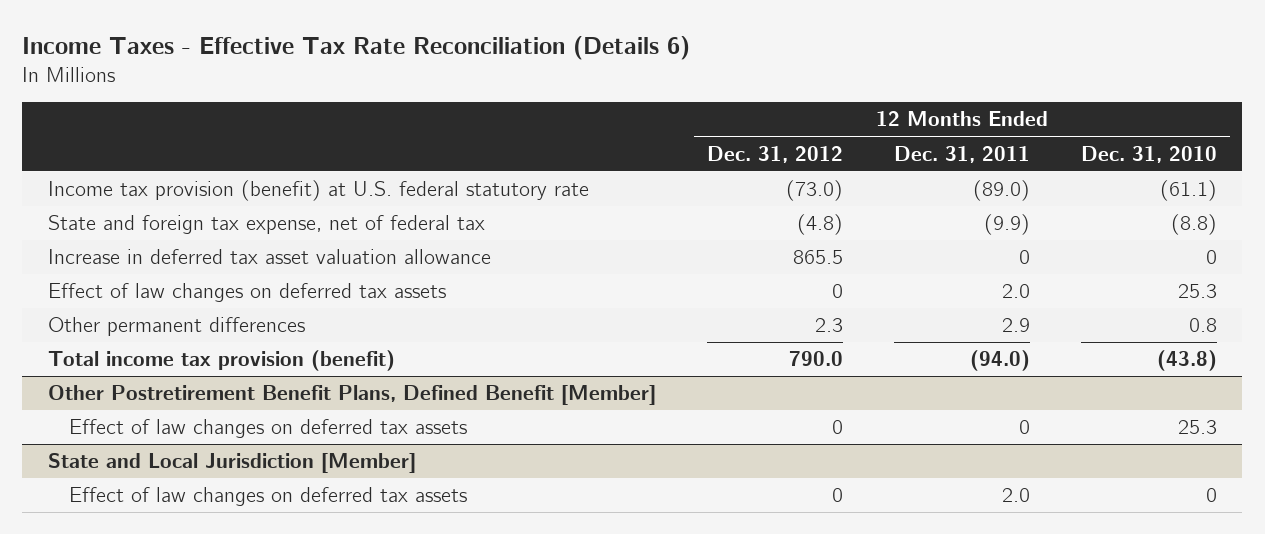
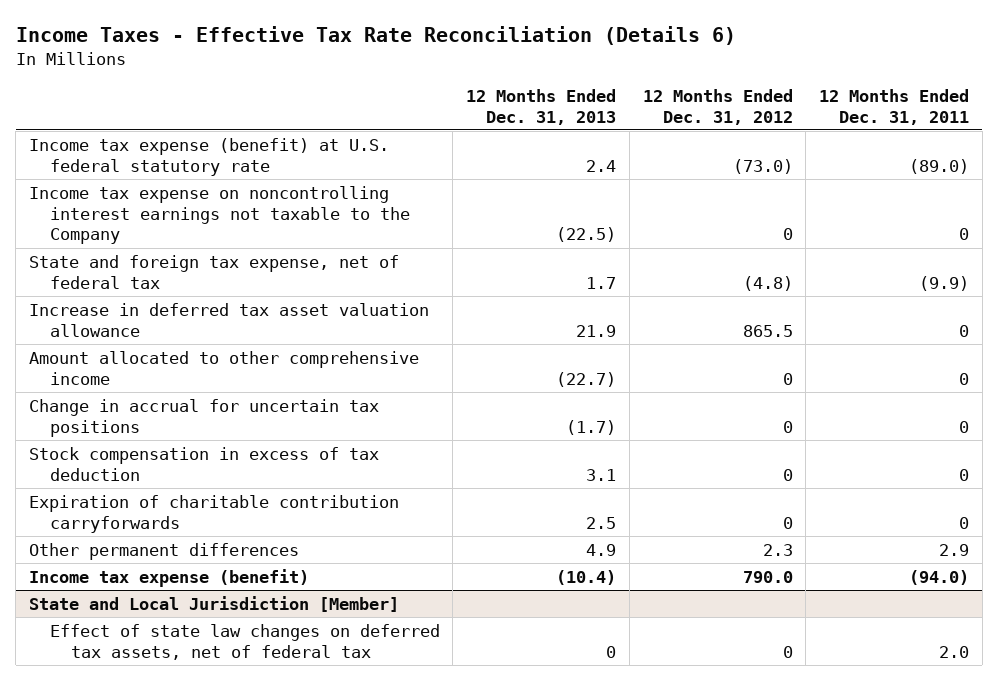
- | 12 Months Ended Dec. 31, 2012 | 12 Months Ended Dec. 31, 2011 | 12 Months Ended Dec. 31, 2010
+ | 12 Months Ended Dec. 31, 2013 | 12 Months Ended Dec. 31, 2012 | 12 Months Ended Dec. 31, 2011
- Income tax provision (benefit) at U.S. federal statutory rate | (73.0) | (89.0) | (61.1)
+ Income tax expense (benefit) at U.S. federal statutory rate | 2.4 | (73.0) | (89.0)
+ Income tax expense on noncontrolling interest earnings not taxable to the Company | (22.5) | 0 | 0
- Effect of law changes on deferred tax assets | 0 | 2.0 | 25.3
+ Amount allocated to other comprehensive income | (22.7) | 0 | 0
+ Change in accrual for uncertain tax positions | (1.7) | 0 | 0
+ Stock compensation in excess of tax deduction | 3.1 | 0 | 0
+ Expiration of charitable contribution carryforwards | 2.5 | 0 | 0
- Total income tax provision (benefit) | 790.0 | (94.0) | (43.8)
- Other Postretirement Benefit Plans, Defined Benefit [Member]
- Effect of law changes on deferred tax assets | 0 | 0 | 25.3
+ Income tax expense (benefit) | (10.4) | 790.0 | (94.0)
@ State and Local Jurisdiction [Member]
- Effect of law changes on deferred tax assets | 0 | 2.0 | 0
+ Effect of state law changes on deferred tax assets, net of federal tax | 0 | 0 | 2.0

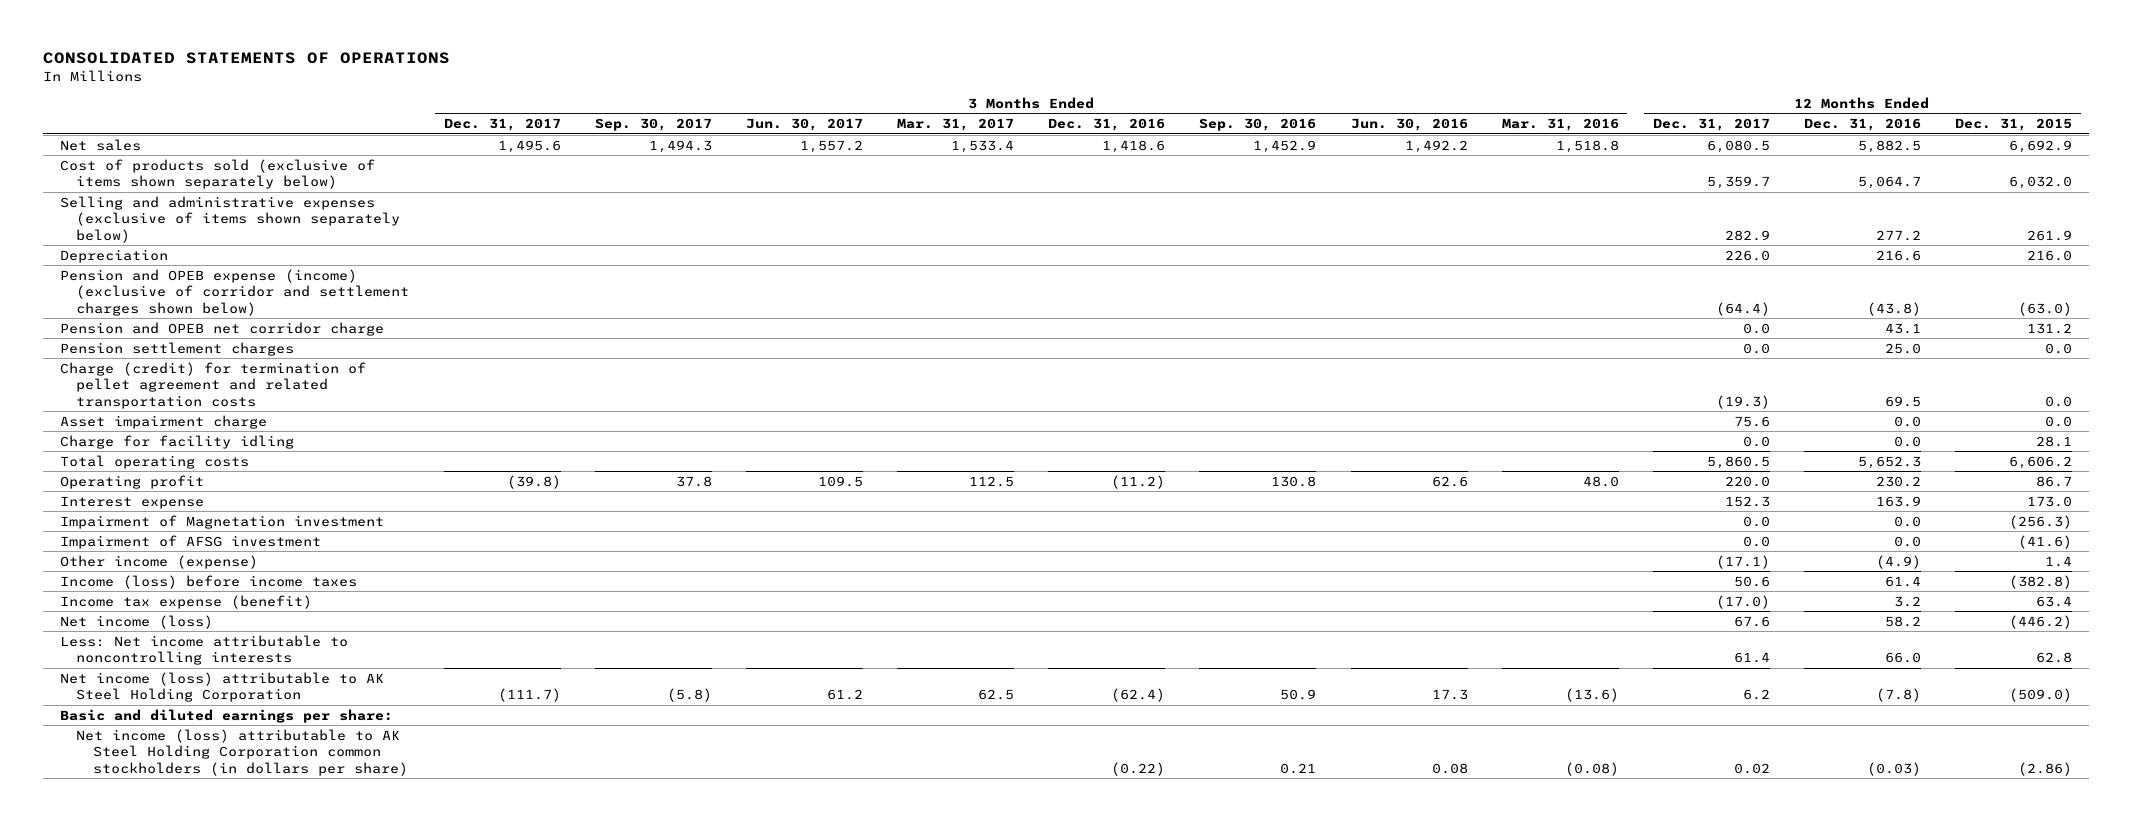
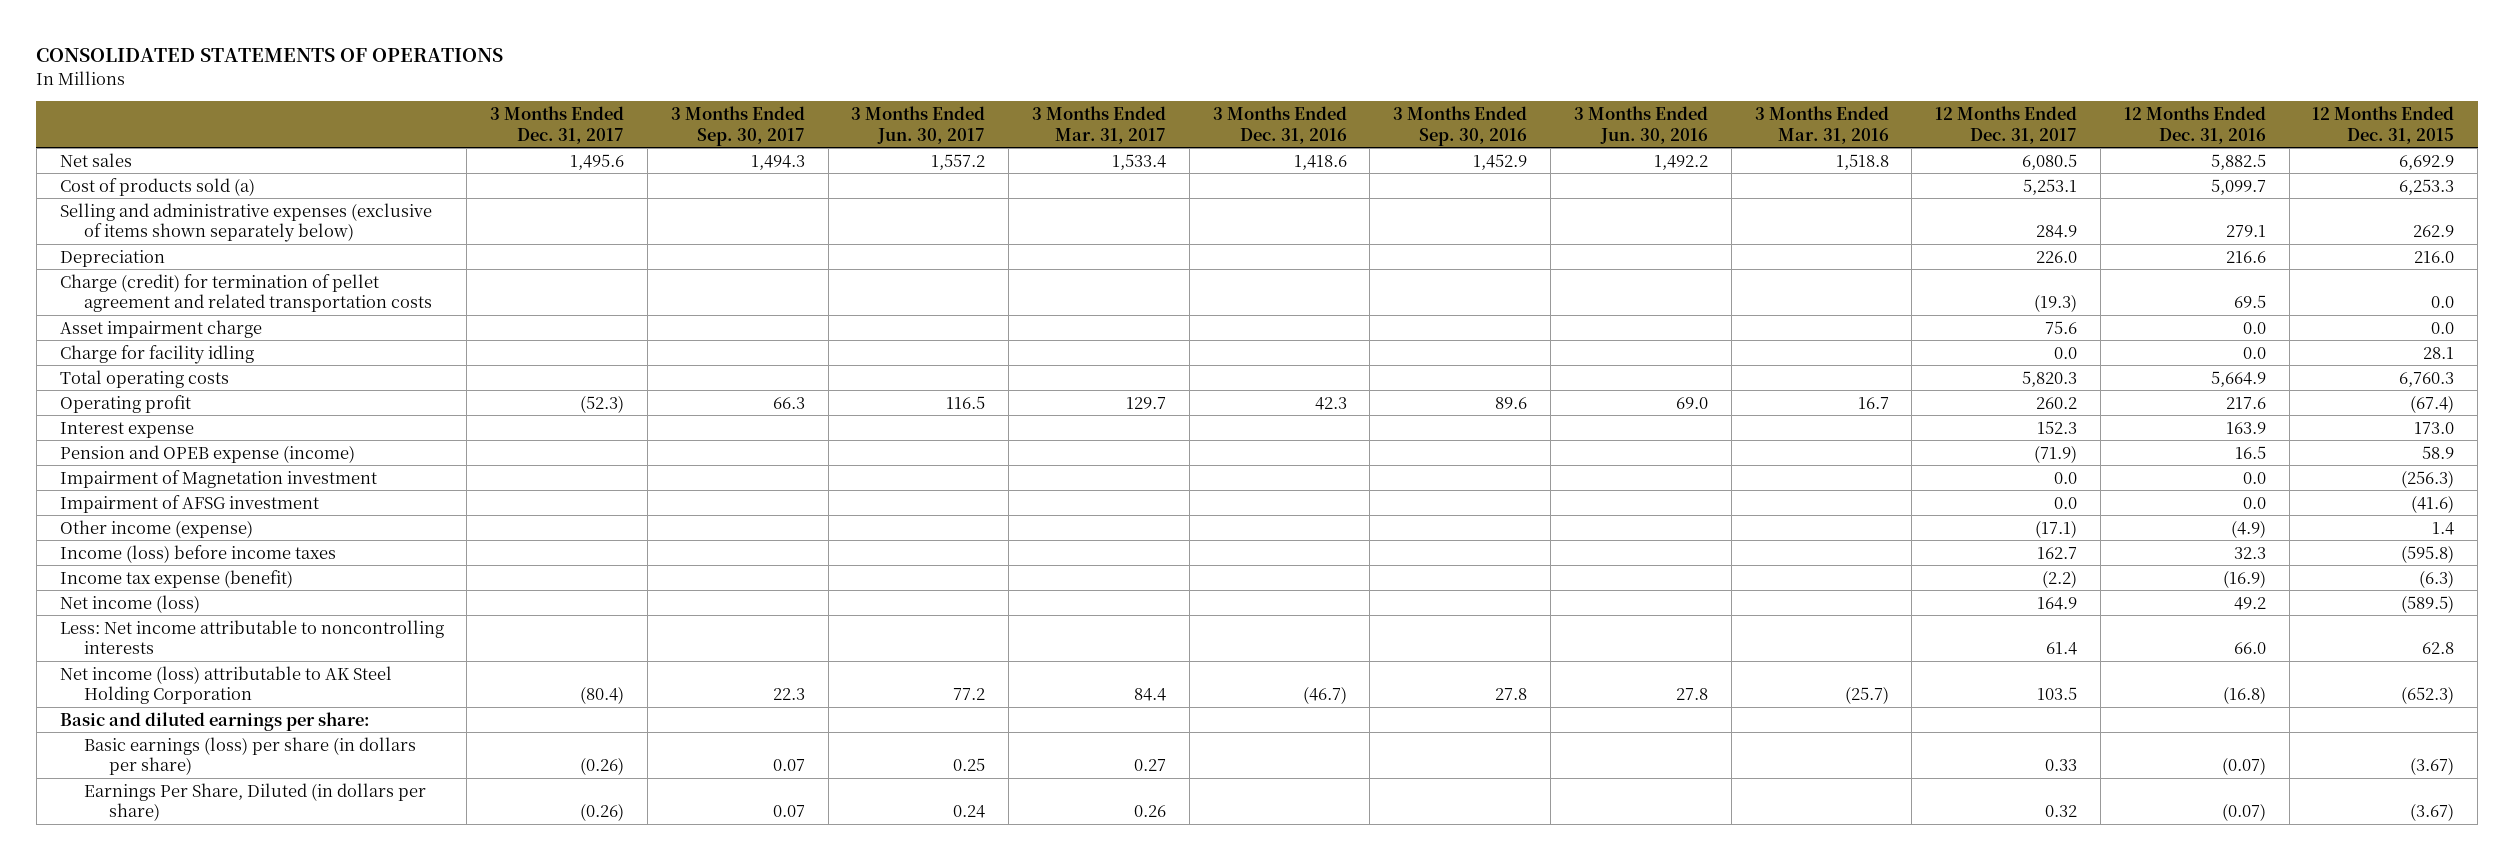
- Cost of products sold (exclusive of items shown separately below) | | | | | | | | | 5,359.7 | 5,064.7 | 6,032.0
- Selling and administrative expenses (exclusive of items shown separately below) | | | | | | | | | 282.9 | 277.2 | 261.9
+ Cost of products sold (a) | | | | | | | | | 5,253.1 | 5,099.7 | 6,253.3
+ Selling and administrative expenses (exclusive of items shown separately below) | | | | | | | | | 284.9 | 279.1 | 262.9
- Pension and OPEB expense (income) (exclusive of corridor and settlement charges shown below) | | | | | | | | | (64.4) | (43.8) | (63.0)
- Pension and OPEB net corridor charge | | | | | | | | | 0.0 | 43.1 | 131.2
- Pension settlement charges | | | | | | | | | 0.0 | 25.0 | 0.0
- Total operating costs | | | | | | | | | 5,860.5 | 5,652.3 | 6,606.2
- Operating profit | (39.8) | 37.8 | 109.5 | 112.5 | (11.2) | 130.8 | 62.6 | 48.0 | 220.0 | 230.2 | 86.7
+ Total operating costs | | | | | | | | | 5,820.3 | 5,664.9 | 6,760.3
+ Operating profit | (52.3) | 66.3 | 116.5 | 129.7 | 42.3 | 89.6 | 69.0 | 16.7 | 260.2 | 217.6 | (67.4)
+ Pension and OPEB expense (income) | | | | | | | | | (71.9) | 16.5 | 58.9
- Income (loss) before income taxes | | | | | | | | | 50.6 | 61.4 | (382.8)
- Income tax expense (benefit) | | | | | | | | | (17.0) | 3.2 | 63.4
- Net income (loss) | | | | | | | | | 67.6 | 58.2 | (446.2)
+ Income (loss) before income taxes | | | | | | | | | 162.7 | 32.3 | (595.8)
+ Income tax expense (benefit) | | | | | | | | | (2.2) | (16.9) | (6.3)
+ Net income (loss) | | | | | | | | | 164.9 | 49.2 | (589.5)
- Net income (loss) attributable to AK Steel Holding Corporation | (111.7) | (5.8) | 61.2 | 62.5 | (62.4) | 50.9 | 17.3 | (13.6) | 6.2 | (7.8) | (509.0)
+ Net income (loss) attributable to AK Steel Holding Corporation | (80.4) | 22.3 | 77.2 | 84.4 | (46.7) | 27.8 | 27.8 | (25.7) | 103.5 | (16.8) | (652.3)
- Net income (loss) attributable to AK Steel Holding Corporation common stockholders (in dollars per share) | | | | | (0.22) | 0.21 | 0.08 | (0.08) | 0.02 | (0.03) | (2.86)
+ Basic earnings (loss) per share (in dollars per share) | (0.26) | 0.07 | 0.25 | 0.27 | | | | | 0.33 | (0.07) | (3.67)
+ Earnings Per Share, Diluted (in dollars per share) | (0.26) | 0.07 | 0.24 | 0.26 | | | | | 0.32 | (0.07) | (3.67)

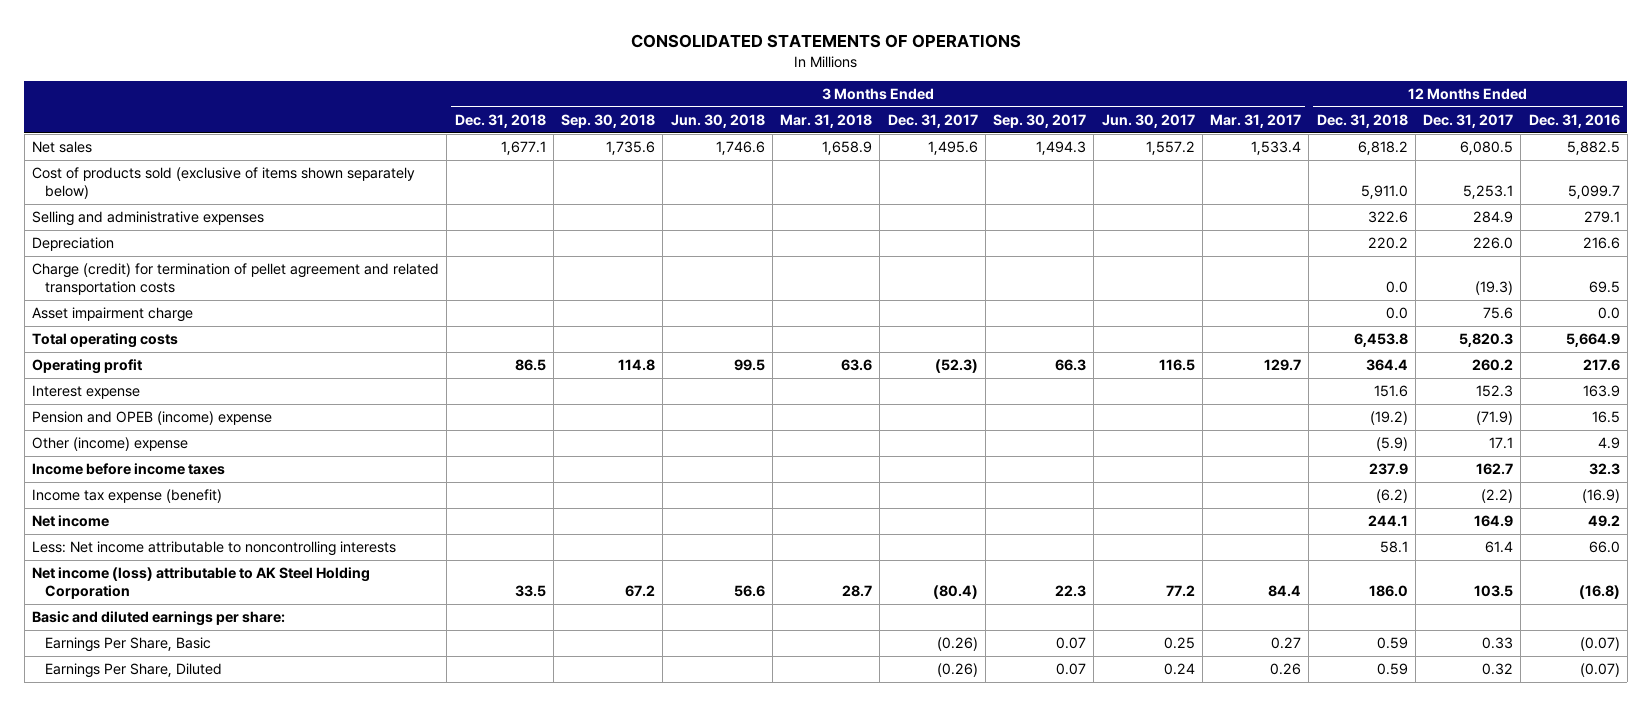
- | 3 Months Ended Dec. 31, 2017 | 3 Months Ended Sep. 30, 2017 | 3 Months Ended Jun. 30, 2017 | 3 Months Ended Mar. 31, 2017 | 3 Months Ended Dec. 31, 2016 | 3 Months Ended Sep. 30, 2016 | 3 Months Ended Jun. 30, 2016 | 3 Months Ended Mar. 31, 2016 | 12 Months Ended Dec. 31, 2017 | 12 Months Ended Dec. 31, 2016 | 12 Months Ended Dec. 31, 2015
+ | 3 Months Ended Dec. 31, 2018 | 3 Months Ended Sep. 30, 2018 | 3 Months Ended Jun. 30, 2018 | 3 Months Ended Mar. 31, 2018 | 3 Months Ended Dec. 31, 2017 | 3 Months Ended Sep. 30, 2017 | 3 Months Ended Jun. 30, 2017 | 3 Months Ended Mar. 31, 2017 | 12 Months Ended Dec. 31, 2018 | 12 Months Ended Dec. 31, 2017 | 12 Months Ended Dec. 31, 2016
- Cost of products sold (a) | | | | | | | | | 5,253.1 | 5,099.7 | 6,253.3
- Selling and administrative expenses (exclusive of items shown separately below) | | | | | | | | | 284.9 | 279.1 | 262.9
+ Cost of products sold (exclusive of items shown separately below) | | | | | | | | | 5,911.0 | 5,253.1 | 5,099.7
+ Selling and administrative expenses | | | | | | | | | 322.6 | 284.9 | 279.1
- Charge for facility idling | | | | | | | | | 0.0 | 0.0 | 28.1
- Pension and OPEB expense (income) | | | | | | | | | (71.9) | 16.5 | 58.9
- Impairment of Magnetation investment | | | | | | | | | 0.0 | 0.0 | (256.3)
- Impairment of AFSG investment | | | | | | | | | 0.0 | 0.0 | (41.6)
- Other income (expense) | | | | | | | | | (17.1) | (4.9) | 1.4
- Income (loss) before income taxes | | | | | | | | | 162.7 | 32.3 | (595.8)
+ Pension and OPEB (income) expense | | | | | | | | | (19.2) | (71.9) | 16.5
+ Other (income) expense | | | | | | | | | (5.9) | 17.1 | 4.9
+ Income before income taxes | | | | | | | | | 237.9 | 162.7 | 32.3
- Net income (loss) | | | | | | | | | 164.9 | 49.2 | (589.5)
+ Net income | | | | | | | | | 244.1 | 164.9 | 49.2
- Basic earnings (loss) per share (in dollars per share) | (0.26) | 0.07 | 0.25 | 0.27 | | | | | 0.33 | (0.07) | (3.67)
- Earnings Per Share, Diluted (in dollars per share) | (0.26) | 0.07 | 0.24 | 0.26 | | | | | 0.32 | (0.07) | (3.67)
+ Earnings Per Share, Basic | | | | | (0.26) | 0.07 | 0.25 | 0.27 | 0.59 | 0.33 | (0.07)
+ Earnings Per Share, Diluted | | | | | (0.26) | 0.07 | 0.24 | 0.26 | 0.59 | 0.32 | (0.07)

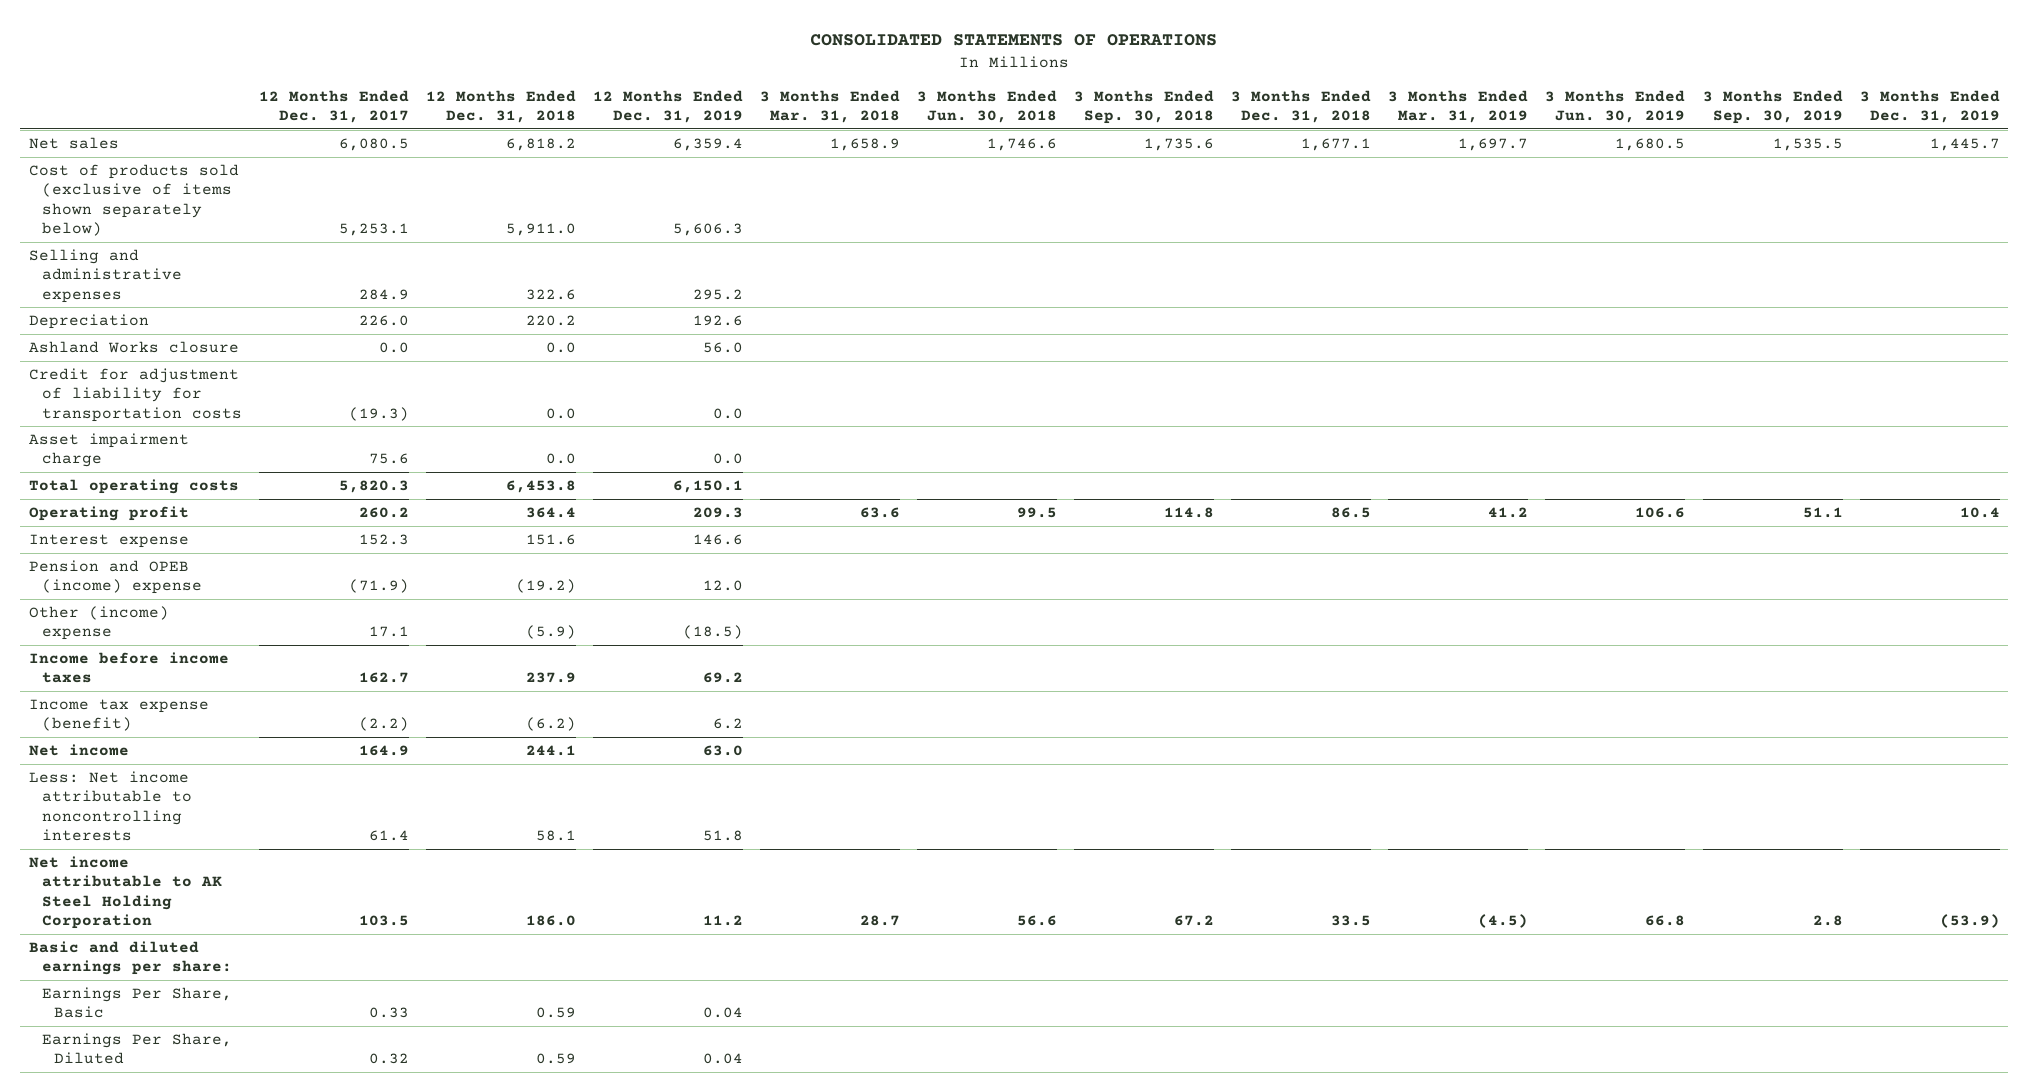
- | 3 Months Ended Dec. 31, 2018 | 3 Months Ended Sep. 30, 2018 | 3 Months Ended Jun. 30, 2018 | 3 Months Ended Mar. 31, 2018 | 3 Months Ended Dec. 31, 2017 | 3 Months Ended Sep. 30, 2017 | 3 Months Ended Jun. 30, 2017 | 3 Months Ended Mar. 31, 2017 | 12 Months Ended Dec. 31, 2018 | 12 Months Ended Dec. 31, 2017 | 12 Months Ended Dec. 31, 2016
+ | 12 Months Ended Dec. 31, 2017 | 12 Months Ended Dec. 31, 2018 | 12 Months Ended Dec. 31, 2019 | 3 Months Ended Mar. 31, 2018 | 3 Months Ended Jun. 30, 2018 | 3 Months Ended Sep. 30, 2018 | 3 Months Ended Dec. 31, 2018 | 3 Months Ended Mar. 31, 2019 | 3 Months Ended Jun. 30, 2019 | 3 Months Ended Sep. 30, 2019 | 3 Months Ended Dec. 31, 2019
- Charge (credit) for termination of pellet agreement and related transportation costs | | | | | | | | | 0.0 | (19.3) | 69.5
+ Ashland Works closure | 0.0 | 0.0 | 56.0 | | | | | | | |
+ Credit for adjustment of liability for transportation costs | (19.3) | 0.0 | 0.0 | | | | | | | |
- Net income (loss) attributable to AK Steel Holding Corporation | 33.5 | 67.2 | 56.6 | 28.7 | (80.4) | 22.3 | 77.2 | 84.4 | 186.0 | 103.5 | (16.8)
+ Net income attributable to AK Steel Holding Corporation | 103.5 | 186.0 | 11.2 | 28.7 | 56.6 | 67.2 | 33.5 | (4.5) | 66.8 | 2.8 | (53.9)

